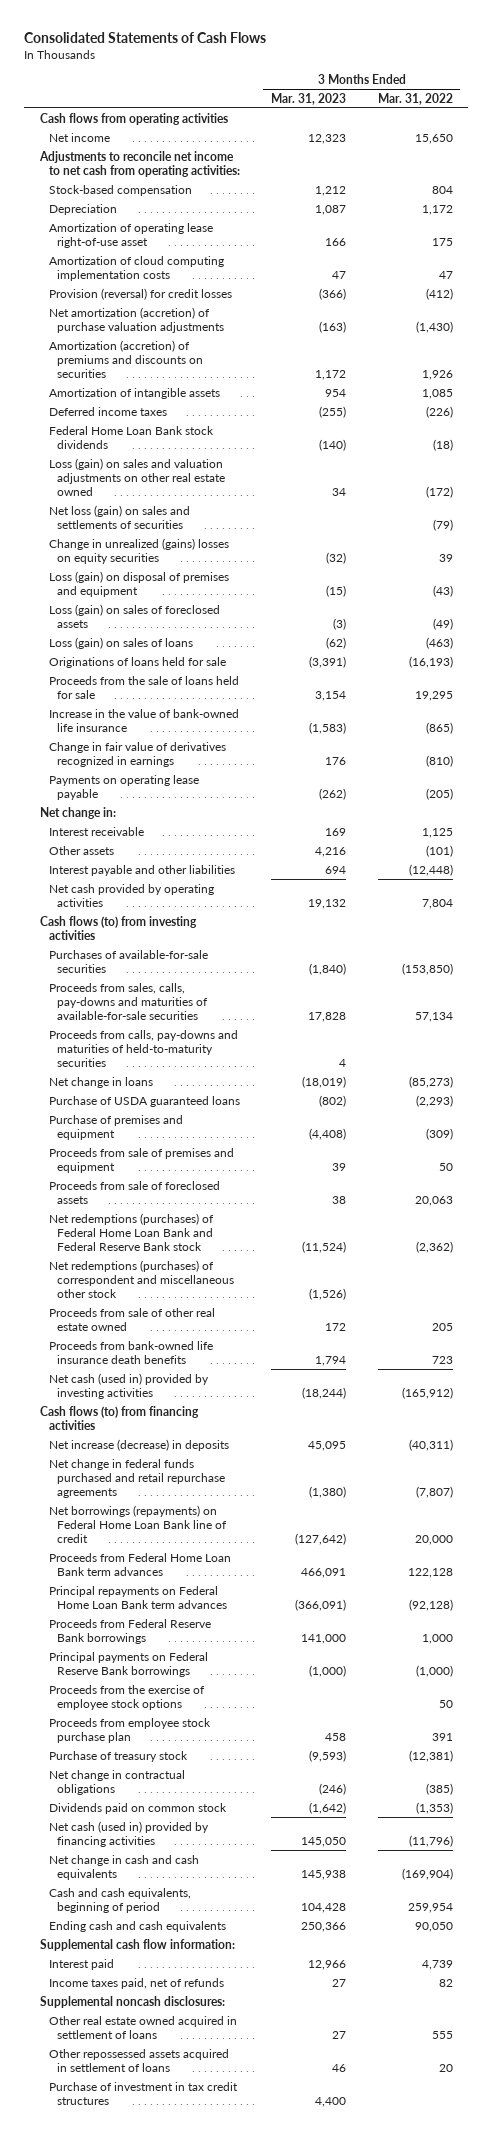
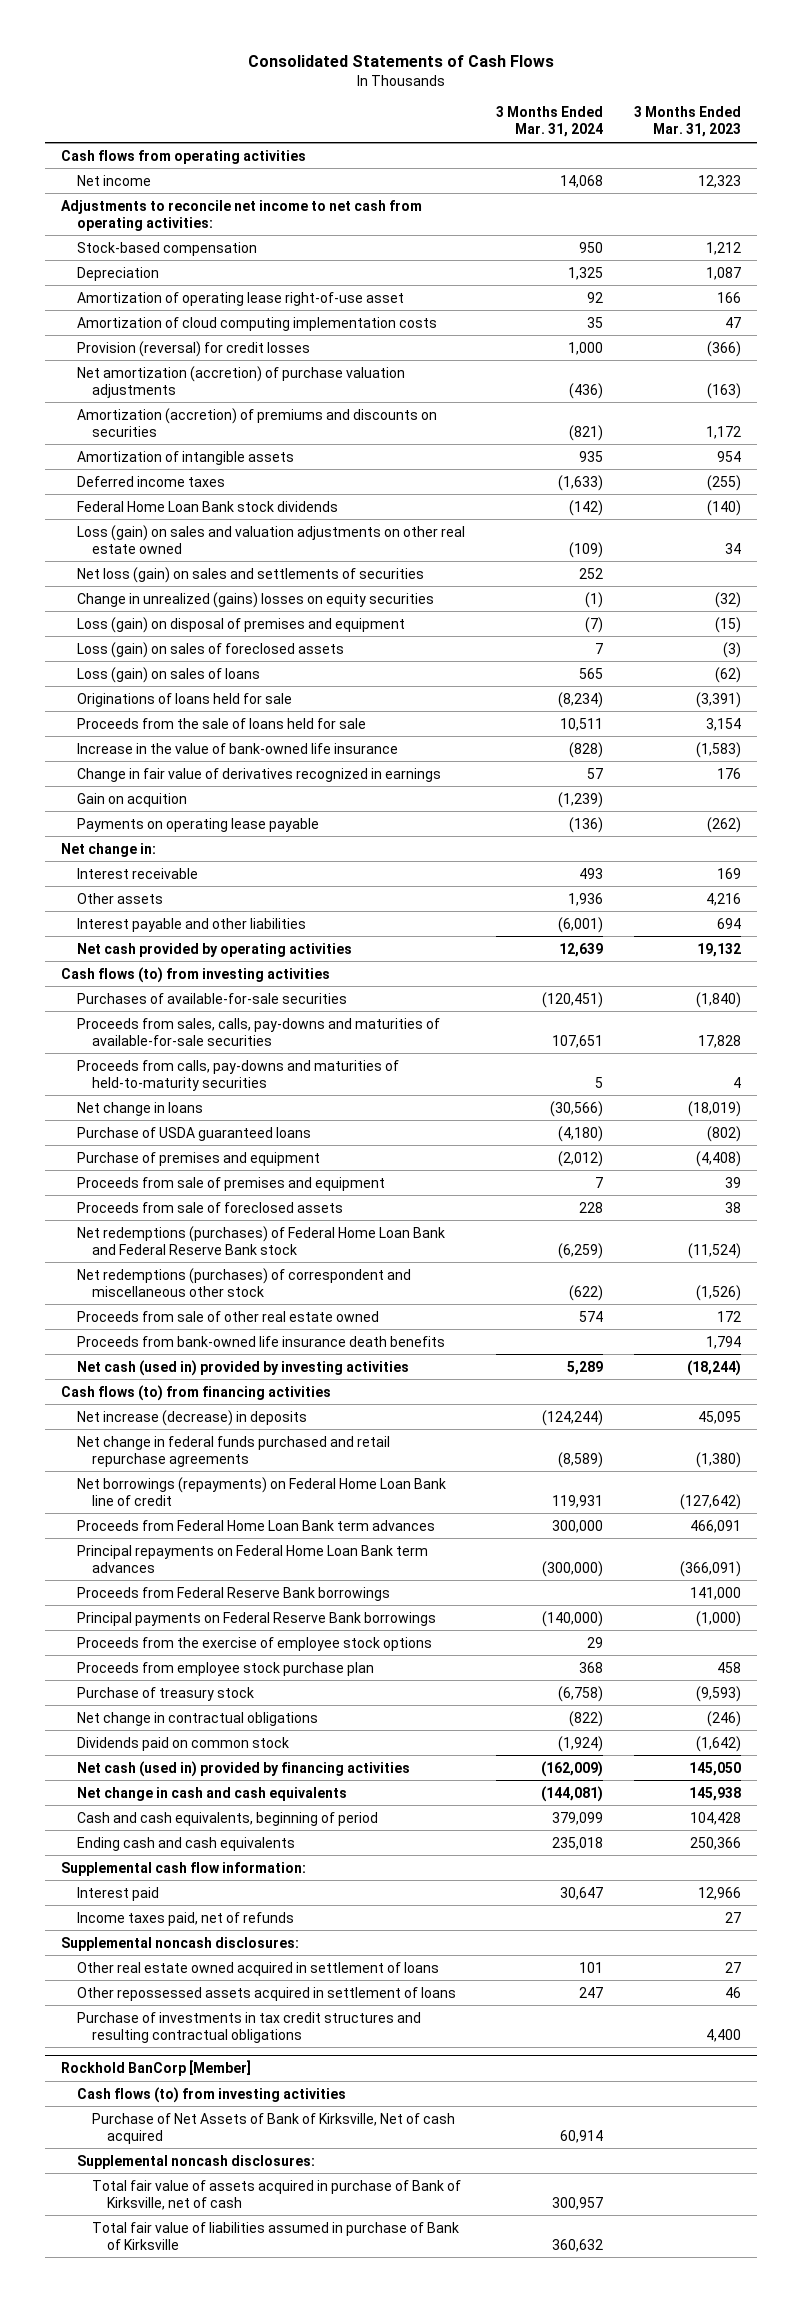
- | 3 Months Ended Mar. 31, 2023 | 3 Months Ended Mar. 31, 2022
+ | 3 Months Ended Mar. 31, 2024 | 3 Months Ended Mar. 31, 2023
+ Gain on acquition | (1,239) |
- Purchase of investment in tax credit structures | 4,400 |
+ Purchase of investments in tax credit structures and resulting contractual obligations | | 4,400
+ Rockhold BanCorp [Member]
+ Cash flows (to) from investing activities
+ Purchase of Net Assets of Bank of Kirksville, Net of cash acquired | 60,914 |
+ Supplemental noncash disclosures:
+ Total fair value of assets acquired in purchase of Bank of Kirksville, net of cash | 300,957 |
+ Total fair value of liabilities assumed in purchase of Bank of Kirksville | 360,632 |

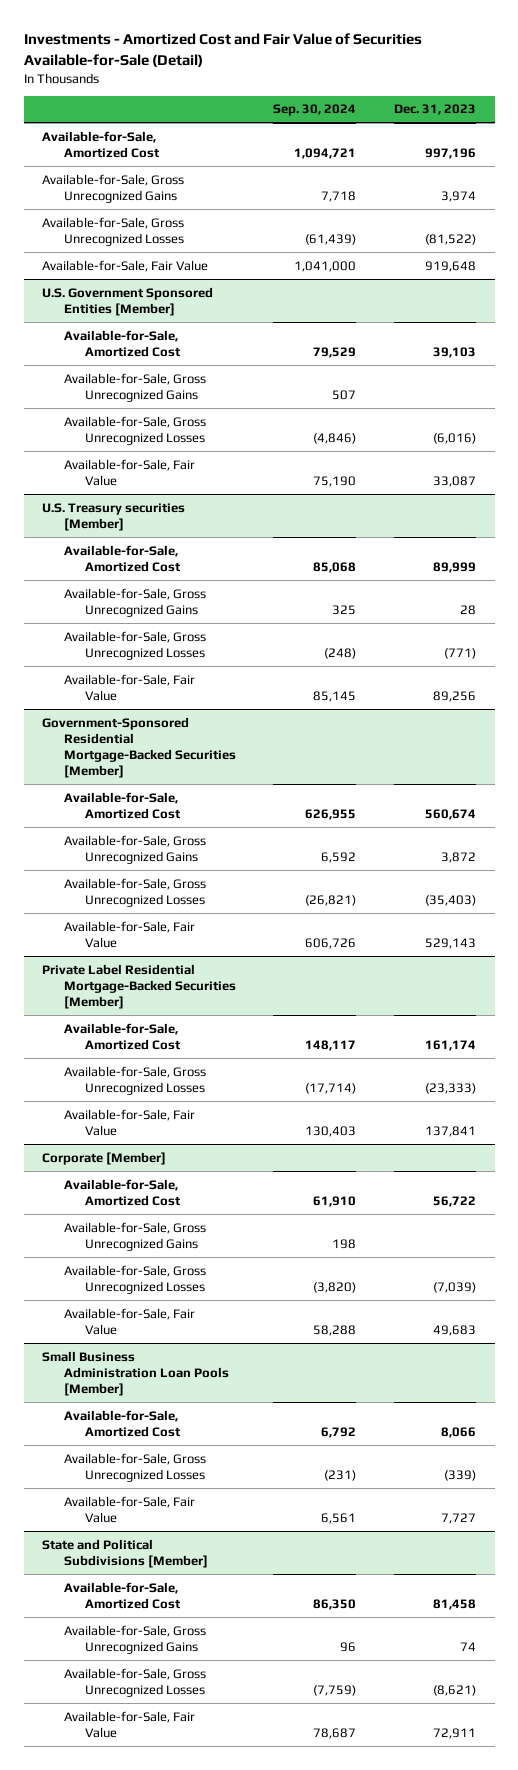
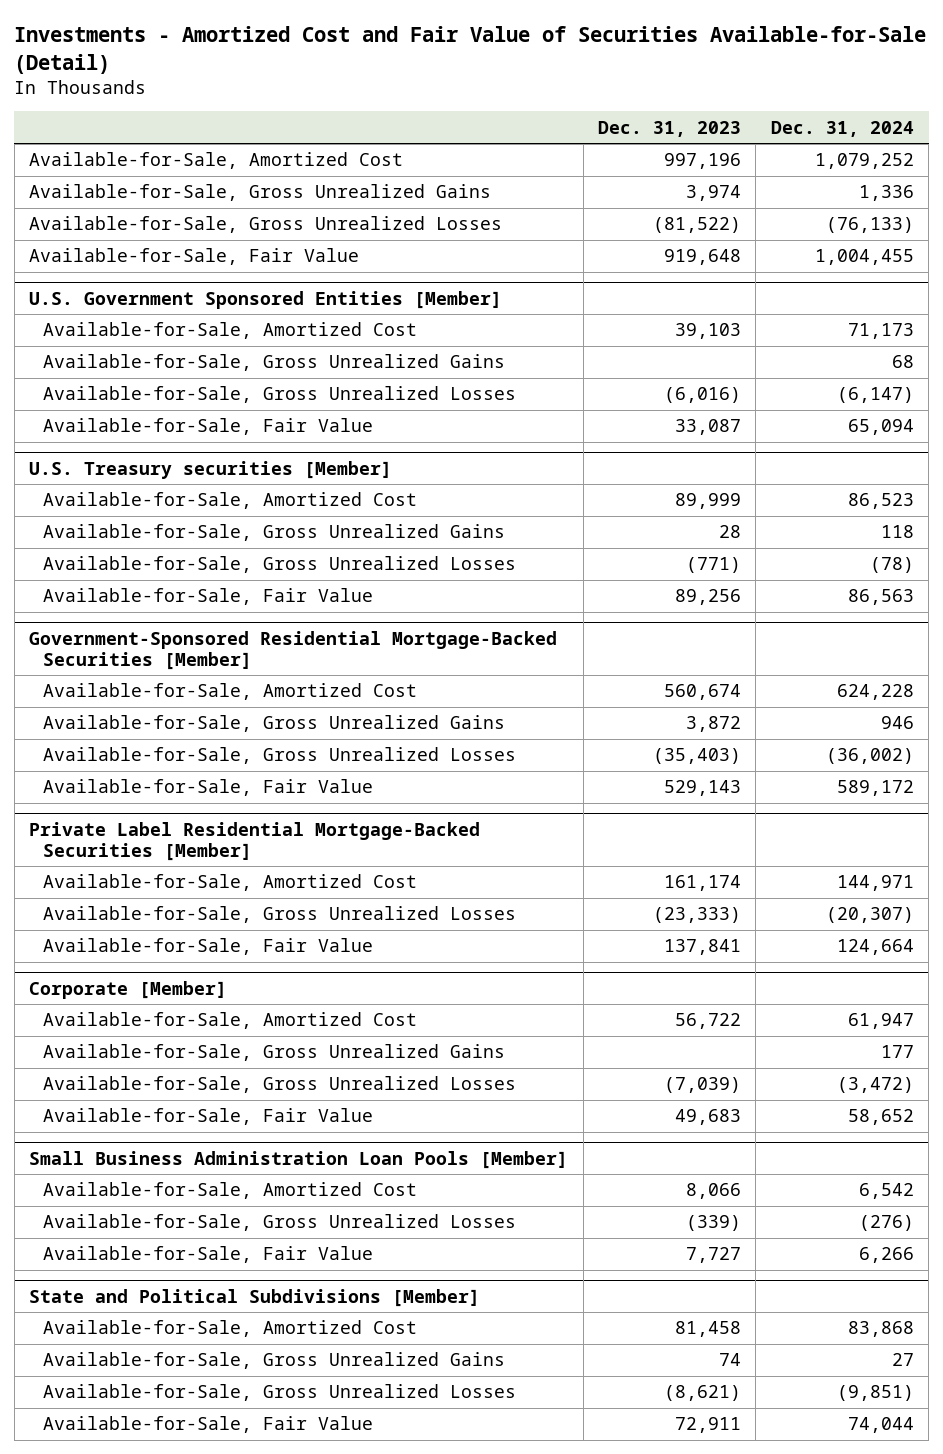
- | Sep. 30, 2024 | Dec. 31, 2023
+ | Dec. 31, 2023 | Dec. 31, 2024
- Available-for-Sale, Gross Unrecognized Gains | 7,718 | 3,974
- Available-for-Sale, Gross Unrecognized Losses | (61,439) | (81,522)
+ Available-for-Sale, Gross Unrealized Gains | 3,974 | 1,336
+ Available-for-Sale, Gross Unrealized Losses | (81,522) | (76,133)
@ U.S. Government Sponsored Entities [Member]
- Available-for-Sale, Gross Unrecognized Gains | 507 |
- Available-for-Sale, Gross Unrecognized Losses | (4,846) | (6,016)
+ Available-for-Sale, Gross Unrealized Gains | | 68
+ Available-for-Sale, Gross Unrealized Losses | (6,016) | (6,147)
@ U.S. Treasury securities [Member]
- Available-for-Sale, Gross Unrecognized Gains | 325 | 28
- Available-for-Sale, Gross Unrecognized Losses | (248) | (771)
+ Available-for-Sale, Gross Unrealized Gains | 28 | 118
+ Available-for-Sale, Gross Unrealized Losses | (771) | (78)
@ Government-Sponsored Residential Mortgage-Backed Securities [Member]
- Available-for-Sale, Gross Unrecognized Gains | 6,592 | 3,872
- Available-for-Sale, Gross Unrecognized Losses | (26,821) | (35,403)
+ Available-for-Sale, Gross Unrealized Gains | 3,872 | 946
+ Available-for-Sale, Gross Unrealized Losses | (35,403) | (36,002)
@ Private Label Residential Mortgage-Backed Securities [Member]
- Available-for-Sale, Gross Unrecognized Losses | (17,714) | (23,333)
+ Available-for-Sale, Gross Unrealized Losses | (23,333) | (20,307)
@ Corporate [Member]
- Available-for-Sale, Gross Unrecognized Gains | 198 |
- Available-for-Sale, Gross Unrecognized Losses | (3,820) | (7,039)
+ Available-for-Sale, Gross Unrealized Gains | | 177
+ Available-for-Sale, Gross Unrealized Losses | (7,039) | (3,472)
@ Small Business Administration Loan Pools [Member]
- Available-for-Sale, Gross Unrecognized Losses | (231) | (339)
+ Available-for-Sale, Gross Unrealized Losses | (339) | (276)
@ State and Political Subdivisions [Member]
- Available-for-Sale, Gross Unrecognized Gains | 96 | 74
- Available-for-Sale, Gross Unrecognized Losses | (7,759) | (8,621)
+ Available-for-Sale, Gross Unrealized Gains | 74 | 27
+ Available-for-Sale, Gross Unrealized Losses | (8,621) | (9,851)

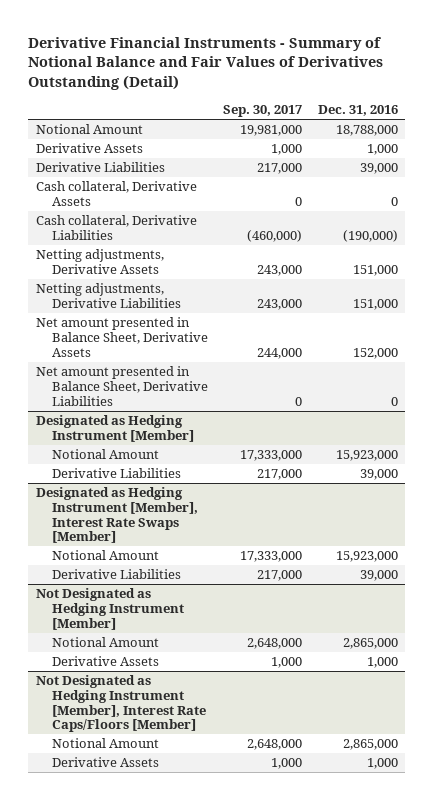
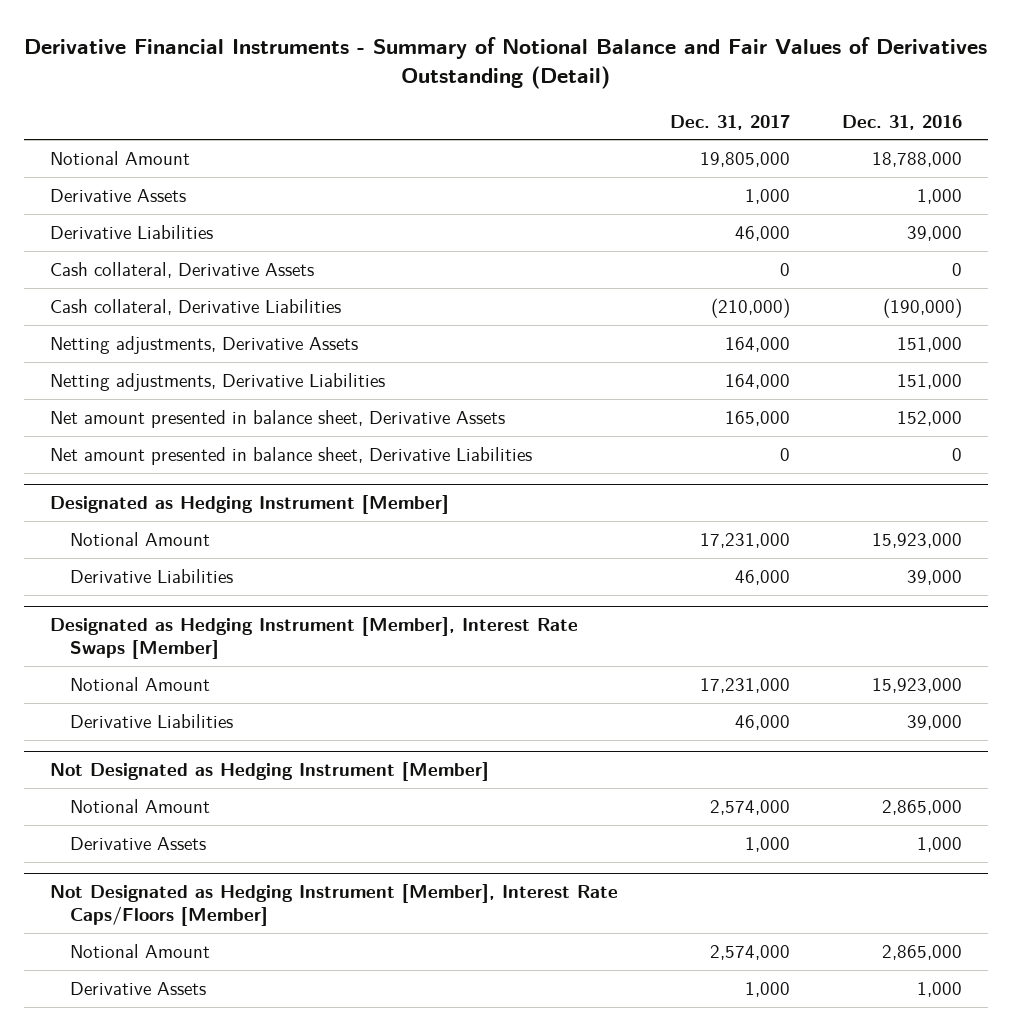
- | Sep. 30, 2017 | Dec. 31, 2016
+ | Dec. 31, 2017 | Dec. 31, 2016
- Net amount presented in Balance Sheet, Derivative Assets | 244,000 | 152,000
- Net amount presented in Balance Sheet, Derivative Liabilities | 0 | 0
+ Net amount presented in balance sheet, Derivative Assets | 165,000 | 152,000
+ Net amount presented in balance sheet, Derivative Liabilities | 0 | 0

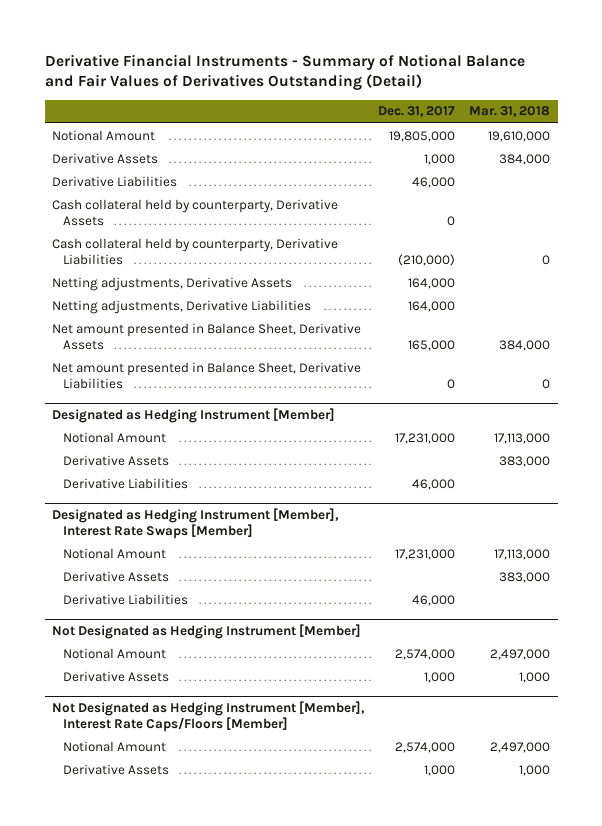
- | Dec. 31, 2017 | Dec. 31, 2016
+ | Dec. 31, 2017 | Mar. 31, 2018
- Cash collateral, Derivative Assets | 0 | 0
- Cash collateral, Derivative Liabilities | (210,000) | (190,000)
+ Cash collateral held by counterparty, Derivative Assets | 0 |
+ Cash collateral held by counterparty, Derivative Liabilities | (210,000) | 0
- Net amount presented in balance sheet, Derivative Assets | 165,000 | 152,000
- Net amount presented in balance sheet, Derivative Liabilities | 0 | 0
+ Net amount presented in Balance Sheet, Derivative Assets | 165,000 | 384,000
+ Net amount presented in Balance Sheet, Derivative Liabilities | 0 | 0
@ Designated as Hedging Instrument [Member]
+ Derivative Assets | | 383,000
@ Designated as Hedging Instrument [Member], Interest Rate Swaps [Member]
+ Derivative Assets | | 383,000

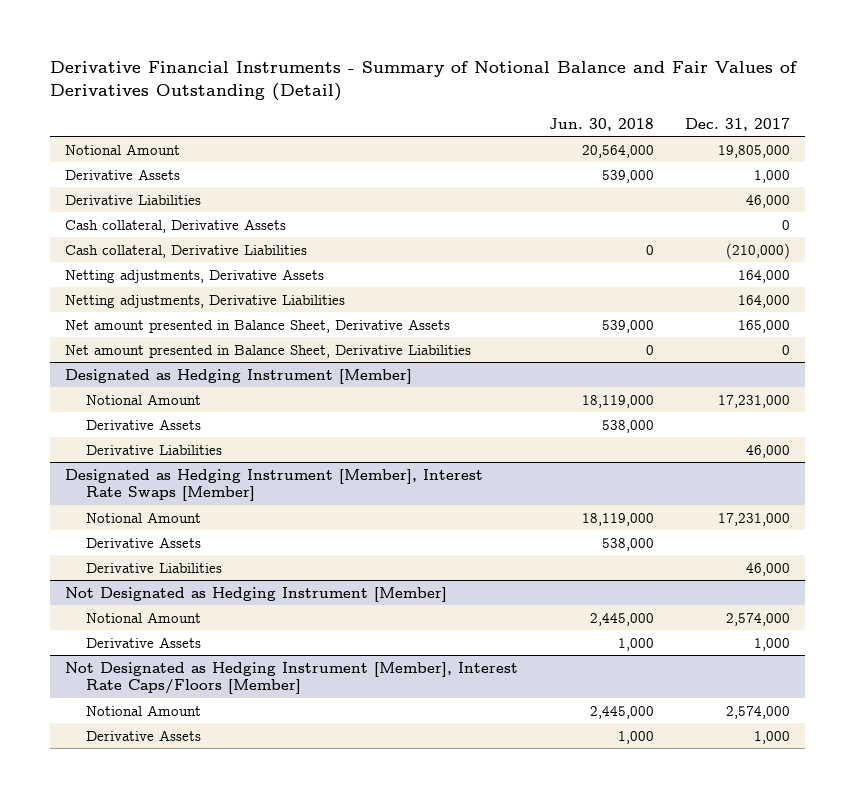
- | Dec. 31, 2017 | Mar. 31, 2018
+ | Jun. 30, 2018 | Dec. 31, 2017
- Cash collateral held by counterparty, Derivative Assets | 0 |
- Cash collateral held by counterparty, Derivative Liabilities | (210,000) | 0
+ Cash collateral, Derivative Assets | | 0
+ Cash collateral, Derivative Liabilities | 0 | (210,000)

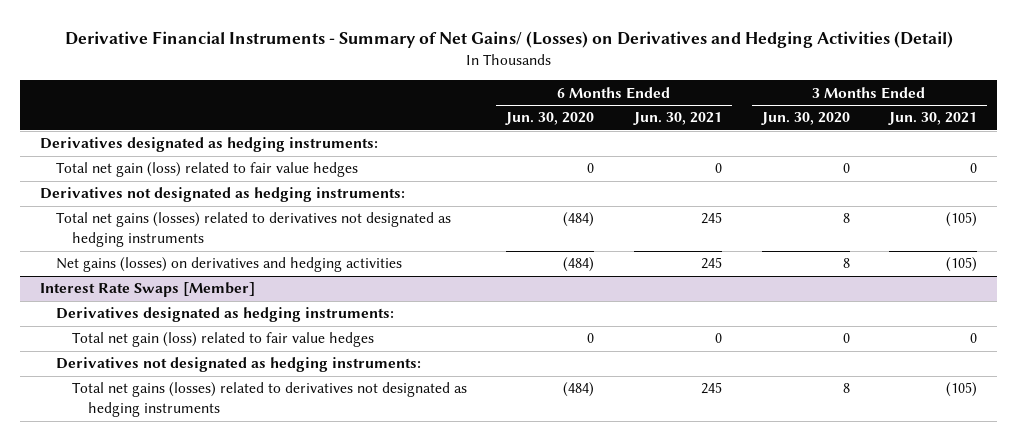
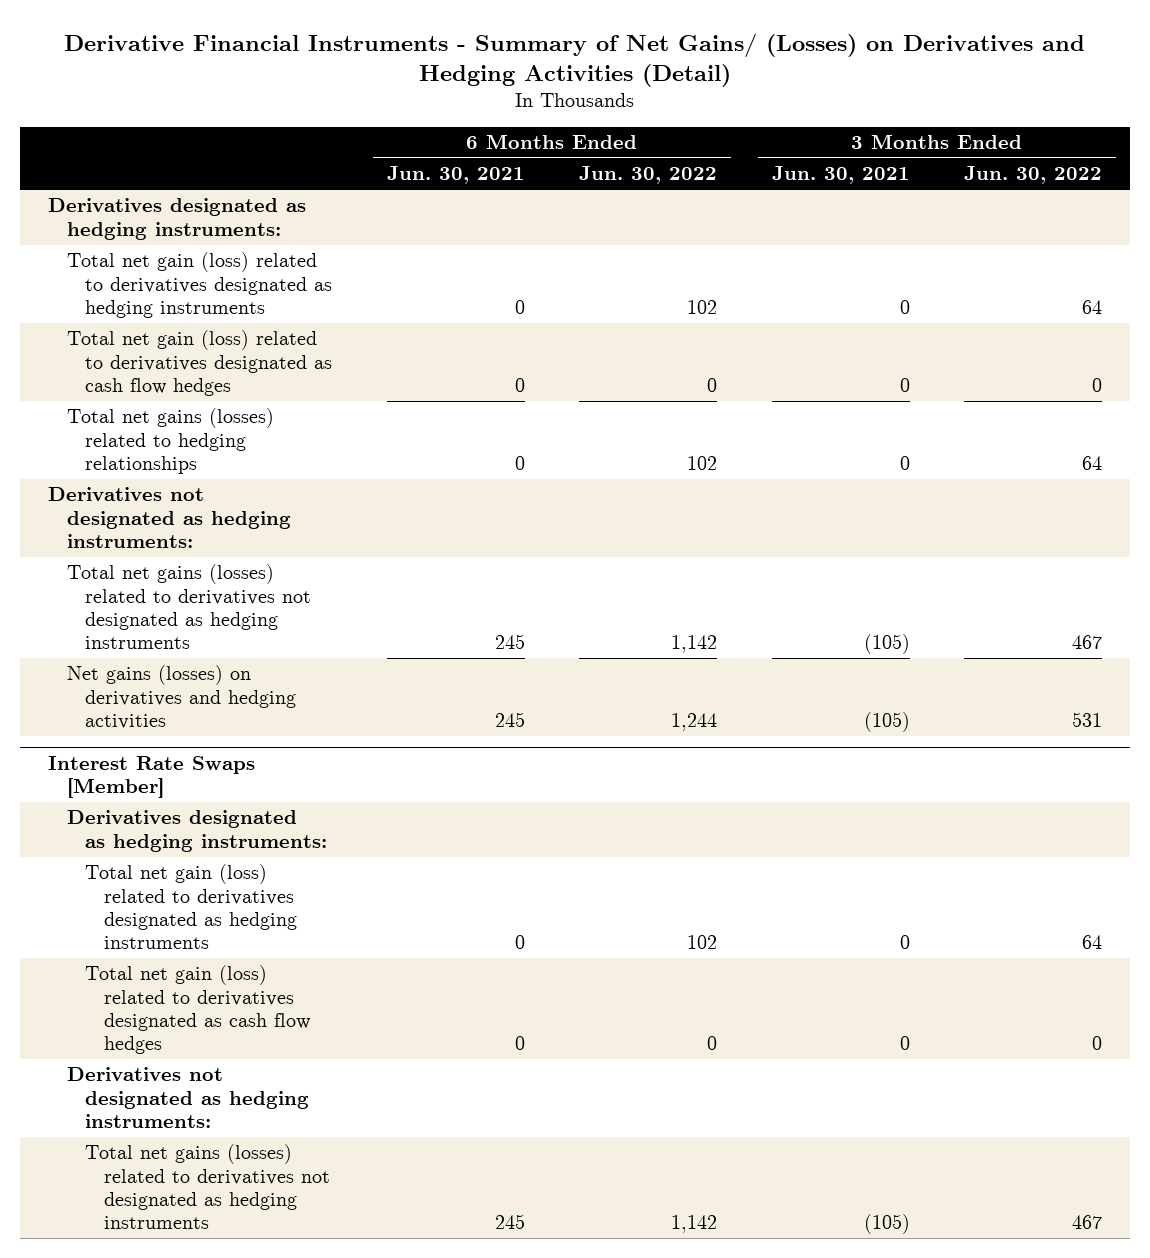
- | 6 Months Ended Jun. 30, 2020 | 6 Months Ended Jun. 30, 2021 | 3 Months Ended Jun. 30, 2020 | 3 Months Ended Jun. 30, 2021
+ | 6 Months Ended Jun. 30, 2021 | 6 Months Ended Jun. 30, 2022 | 3 Months Ended Jun. 30, 2021 | 3 Months Ended Jun. 30, 2022
- Total net gain (loss) related to fair value hedges | 0 | 0 | 0 | 0
+ Total net gain (loss) related to derivatives designated as hedging instruments | 0 | 102 | 0 | 64
+ Total net gain (loss) related to derivatives designated as cash flow hedges | 0 | 0 | 0 | 0
+ Total net gains (losses) related to hedging relationships | 0 | 102 | 0 | 64
@ Interest Rate Swaps [Member]
- Total net gain (loss) related to fair value hedges | 0 | 0 | 0 | 0
+ Total net gain (loss) related to derivatives designated as hedging instruments | 0 | 102 | 0 | 64
+ Total net gain (loss) related to derivatives designated as cash flow hedges | 0 | 0 | 0 | 0

